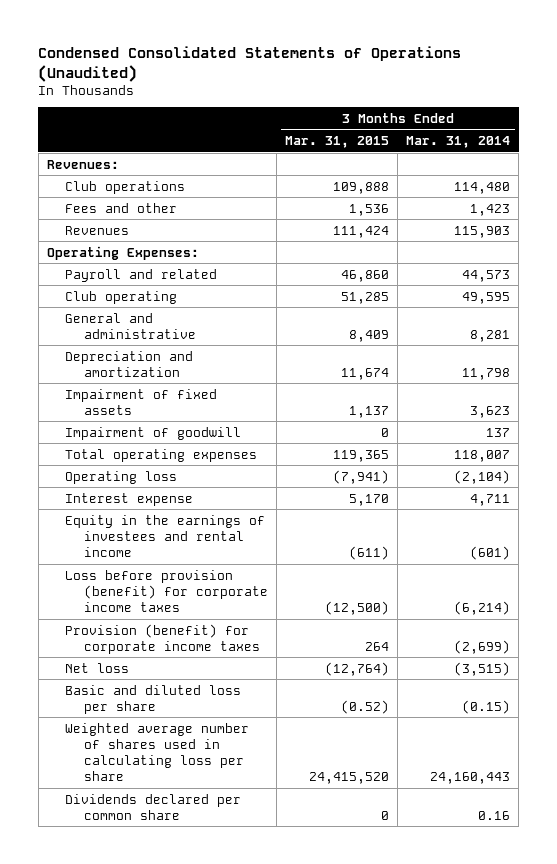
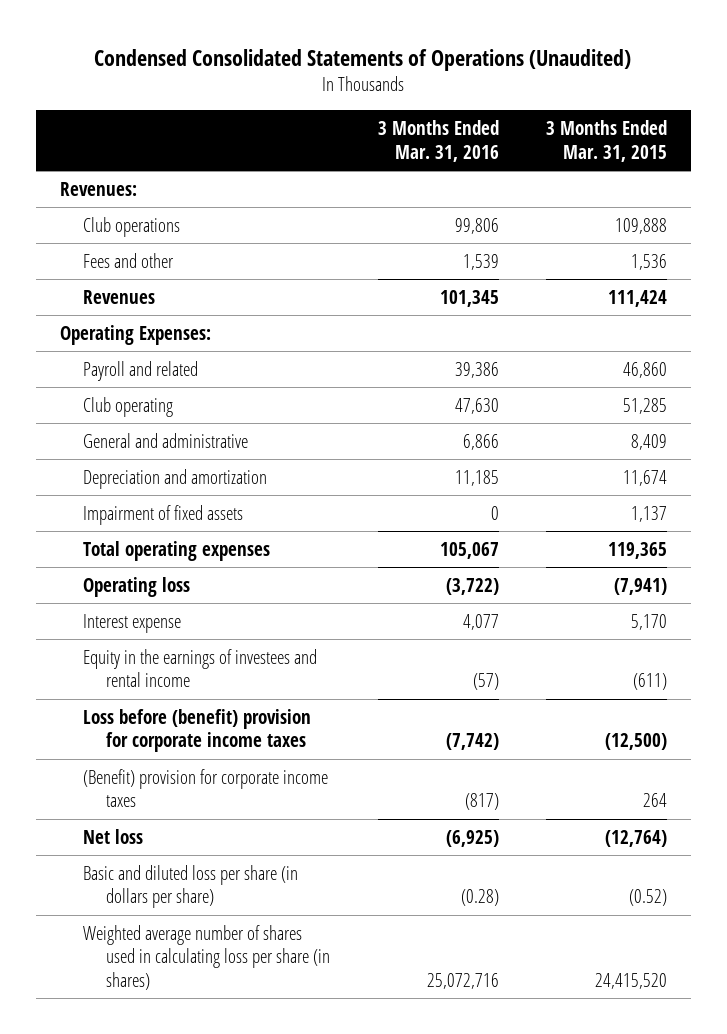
- | 3 Months Ended Mar. 31, 2015 | 3 Months Ended Mar. 31, 2014
+ | 3 Months Ended Mar. 31, 2016 | 3 Months Ended Mar. 31, 2015
- Impairment of goodwill | 0 | 137
- Loss before provision (benefit) for corporate income taxes | (12,500) | (6,214)
- Provision (benefit) for corporate income taxes | 264 | (2,699)
+ Loss before (benefit) provision for corporate income taxes | (7,742) | (12,500)
+ (Benefit) provision for corporate income taxes | (817) | 264
- Basic and diluted loss per share | (0.52) | (0.15)
- Weighted average number of shares used in calculating loss per share | 24,415,520 | 24,160,443
- Dividends declared per common share | 0 | 0.16
+ Basic and diluted loss per share (in dollars per share) | (0.28) | (0.52)
+ Weighted average number of shares used in calculating loss per share (in shares) | 25,072,716 | 24,415,520

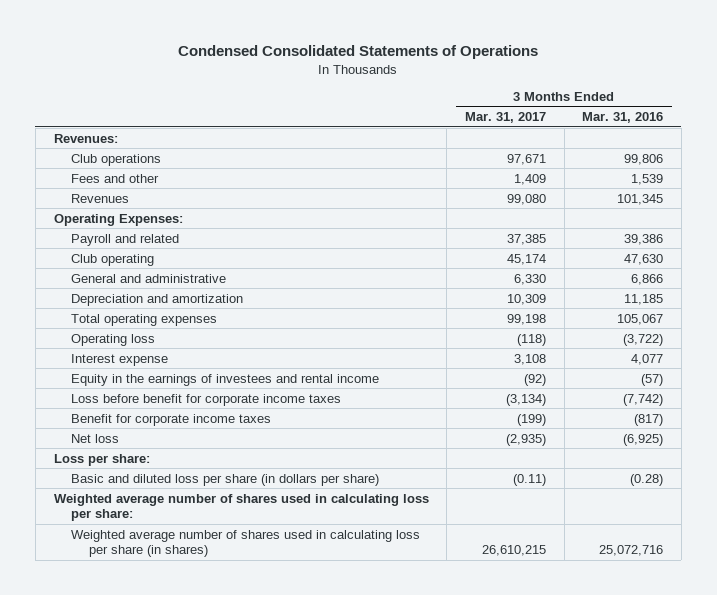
- Condensed Consolidated Statements of Operations (Unaudited)
+ Condensed Consolidated Statements of Operations
- | 3 Months Ended Mar. 31, 2016 | 3 Months Ended Mar. 31, 2015
+ | 3 Months Ended Mar. 31, 2017 | 3 Months Ended Mar. 31, 2016
- Impairment of fixed assets | 0 | 1,137
- Loss before (benefit) provision for corporate income taxes | (7,742) | (12,500)
- (Benefit) provision for corporate income taxes | (817) | 264
+ Loss before benefit for corporate income taxes | (3,134) | (7,742)
+ Benefit for corporate income taxes | (199) | (817)
+ Loss per share:
+ Weighted average number of shares used in calculating loss per share:

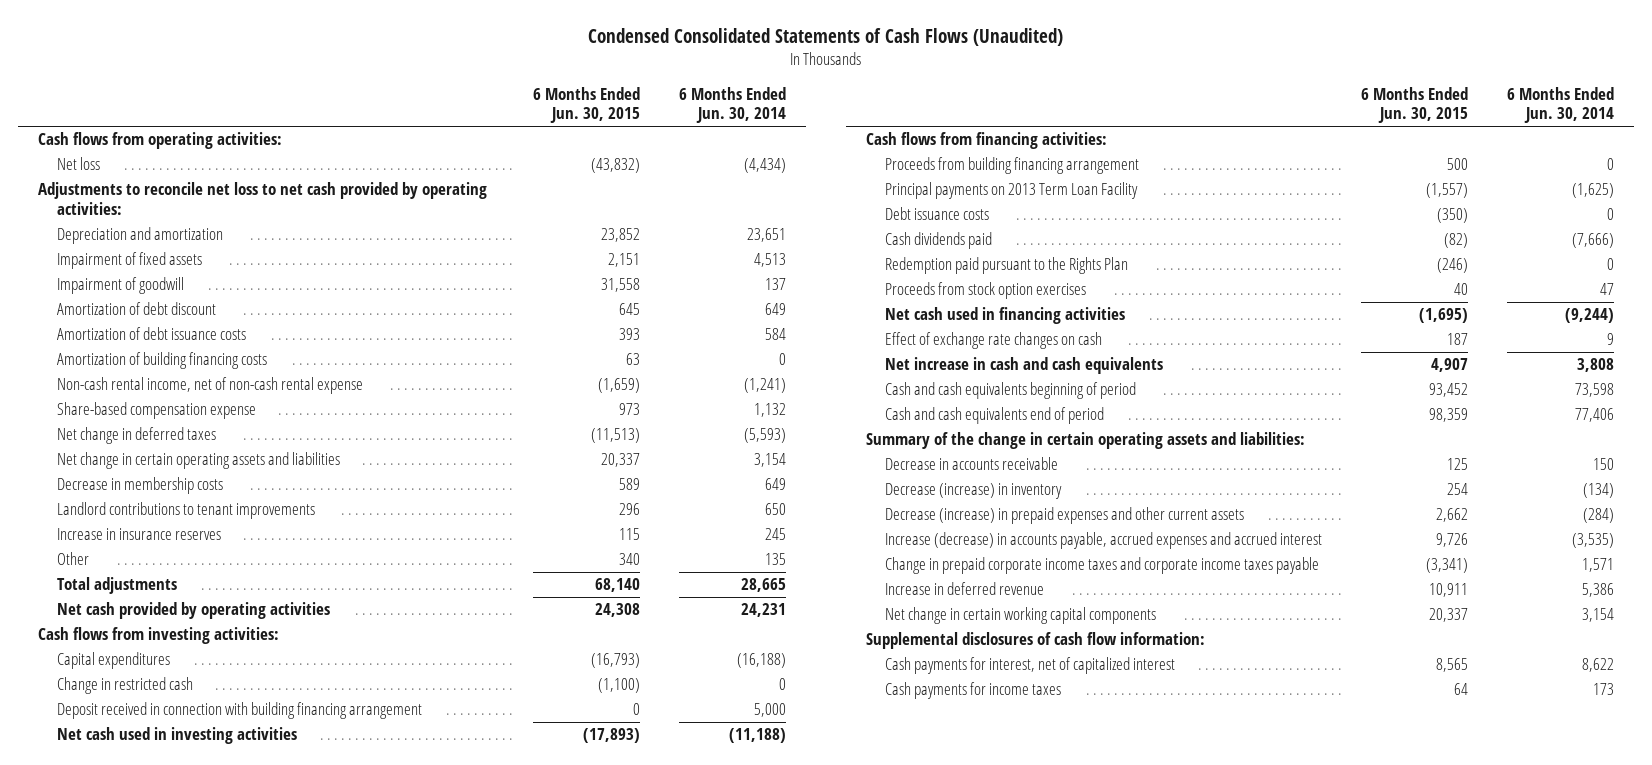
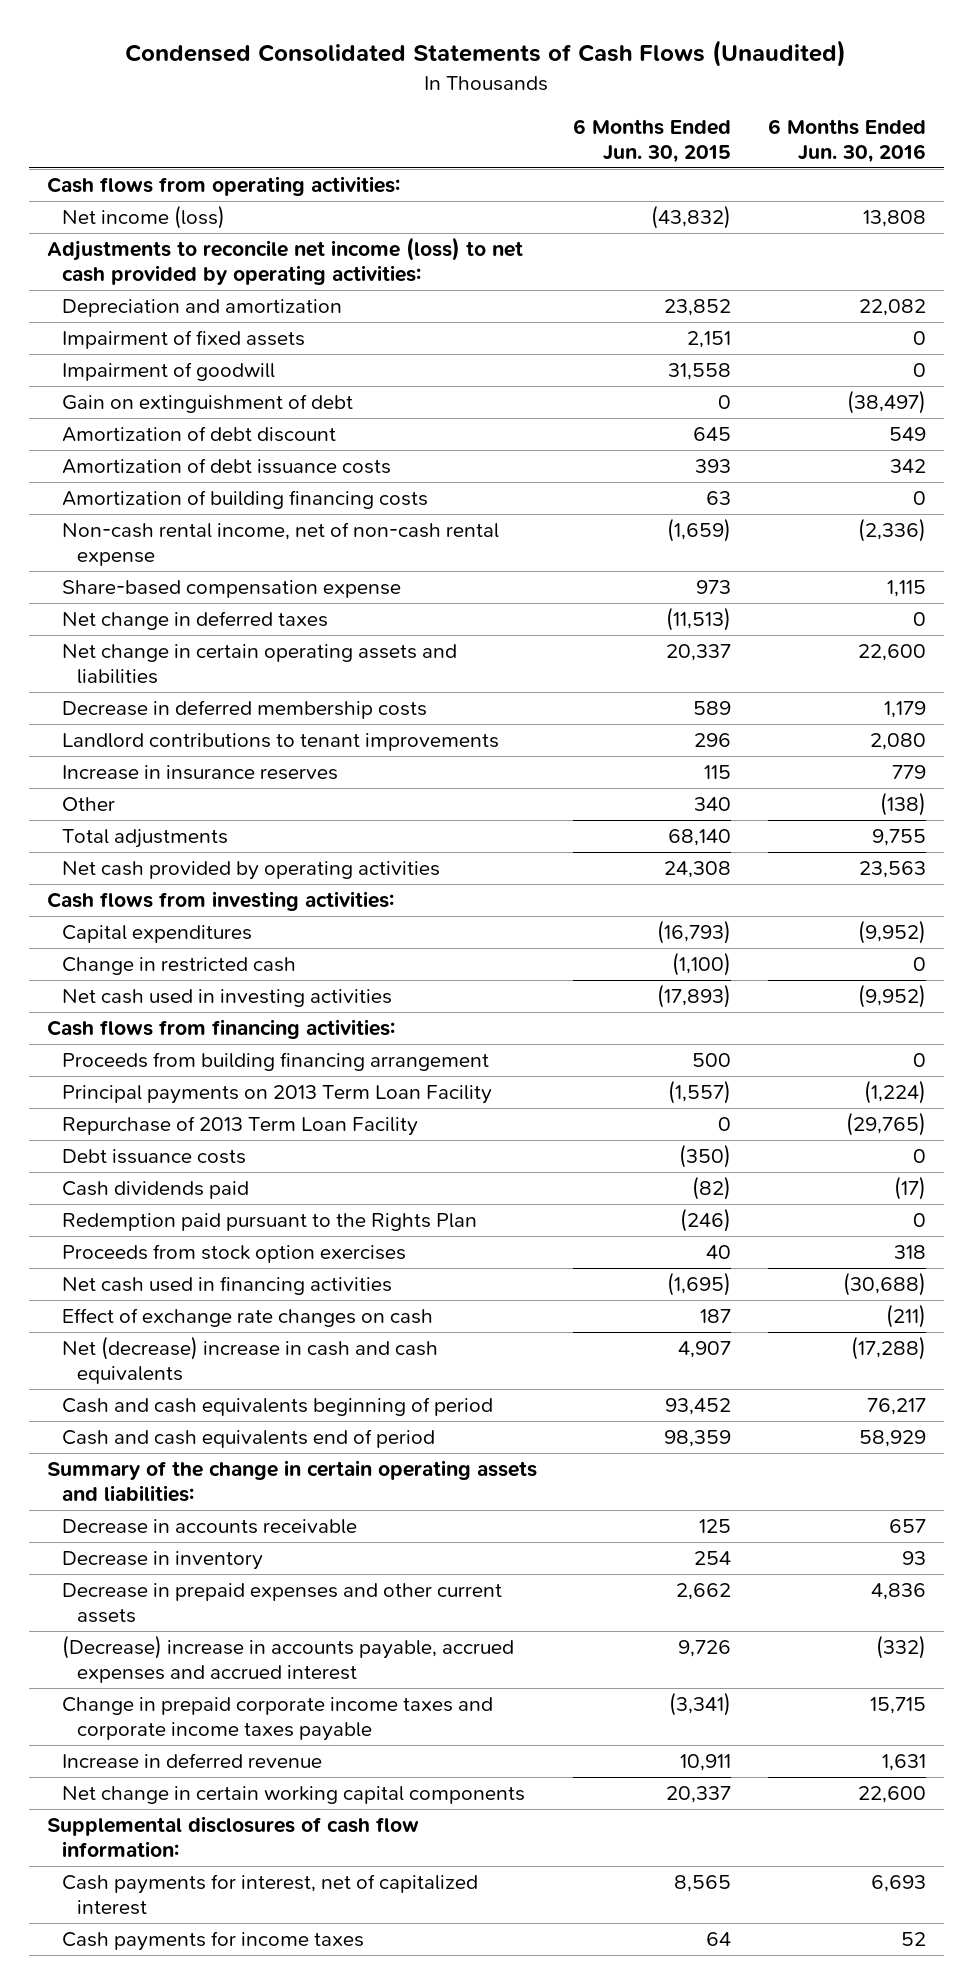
- | 6 Months Ended Jun. 30, 2015 | 6 Months Ended Jun. 30, 2014
+ | 6 Months Ended Jun. 30, 2015 | 6 Months Ended Jun. 30, 2016
- Net loss | (43,832) | (4,434)
- Adjustments to reconcile net loss to net cash provided by operating activities:
+ Net income (loss) | (43,832) | 13,808
+ Adjustments to reconcile net income (loss) to net cash provided by operating activities:
+ Gain on extinguishment of debt | 0 | (38,497)
- Decrease in membership costs | 589 | 649
+ Decrease in deferred membership costs | 589 | 1,179
- Deposit received in connection with building financing arrangement | 0 | 5,000
+ Repurchase of 2013 Term Loan Facility | 0 | (29,765)
- Net increase in cash and cash equivalents | 4,907 | 3,808
+ Net (decrease) increase in cash and cash equivalents | 4,907 | (17,288)
- Decrease (increase) in inventory | 254 | (134)
- Decrease (increase) in prepaid expenses and other current assets | 2,662 | (284)
- Increase (decrease) in accounts payable, accrued expenses and accrued interest | 9,726 | (3,535)
+ Decrease in inventory | 254 | 93
+ Decrease in prepaid expenses and other current assets | 2,662 | 4,836
+ (Decrease) increase in accounts payable, accrued expenses and accrued interest | 9,726 | (332)

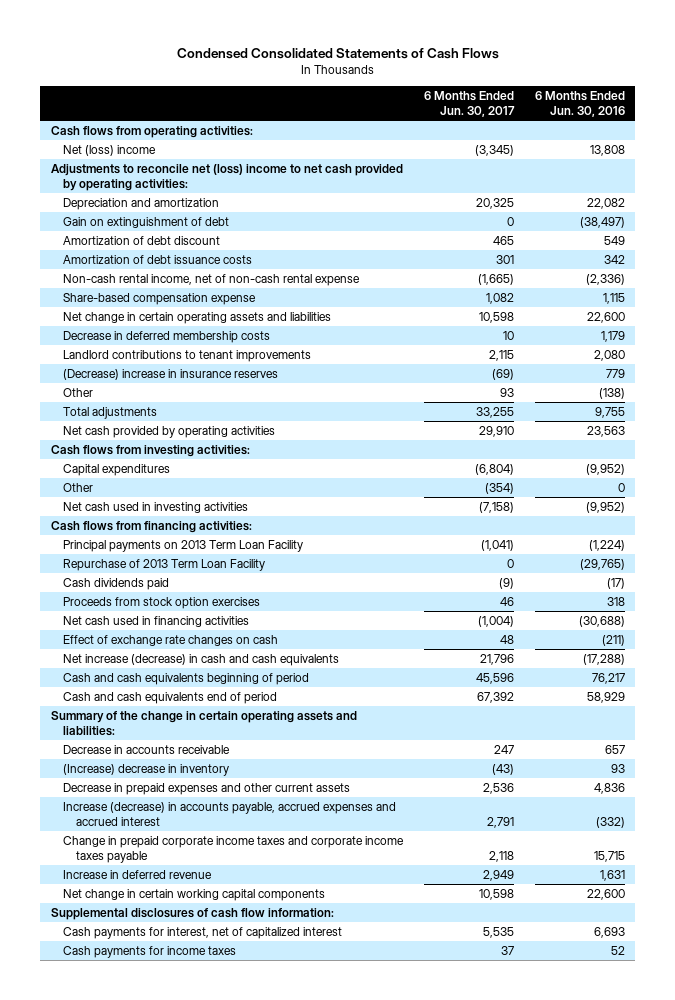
- Condensed Consolidated Statements of Cash Flows (Unaudited)
+ Condensed Consolidated Statements of Cash Flows
- | 6 Months Ended Jun. 30, 2015 | 6 Months Ended Jun. 30, 2016
+ | 6 Months Ended Jun. 30, 2017 | 6 Months Ended Jun. 30, 2016
- Net income (loss) | (43,832) | 13,808
- Adjustments to reconcile net income (loss) to net cash provided by operating activities:
+ Net (loss) income | (3,345) | 13,808
+ Adjustments to reconcile net (loss) income to net cash provided by operating activities:
- Impairment of fixed assets | 2,151 | 0
- Impairment of goodwill | 31,558 | 0
- Amortization of building financing costs | 63 | 0
- Net change in deferred taxes | (11,513) | 0
- Increase in insurance reserves | 115 | 779
+ (Decrease) increase in insurance reserves | (69) | 779
- Change in restricted cash | (1,100) | 0
+ Other | (354) | 0
- Proceeds from building financing arrangement | 500 | 0
- Debt issuance costs | (350) | 0
- Redemption paid pursuant to the Rights Plan | (246) | 0
- Net (decrease) increase in cash and cash equivalents | 4,907 | (17,288)
+ Net increase (decrease) in cash and cash equivalents | 21,796 | (17,288)
- Decrease in inventory | 254 | 93
+ (Increase) decrease in inventory | (43) | 93
- (Decrease) increase in accounts payable, accrued expenses and accrued interest | 9,726 | (332)
+ Increase (decrease) in accounts payable, accrued expenses and accrued interest | 2,791 | (332)

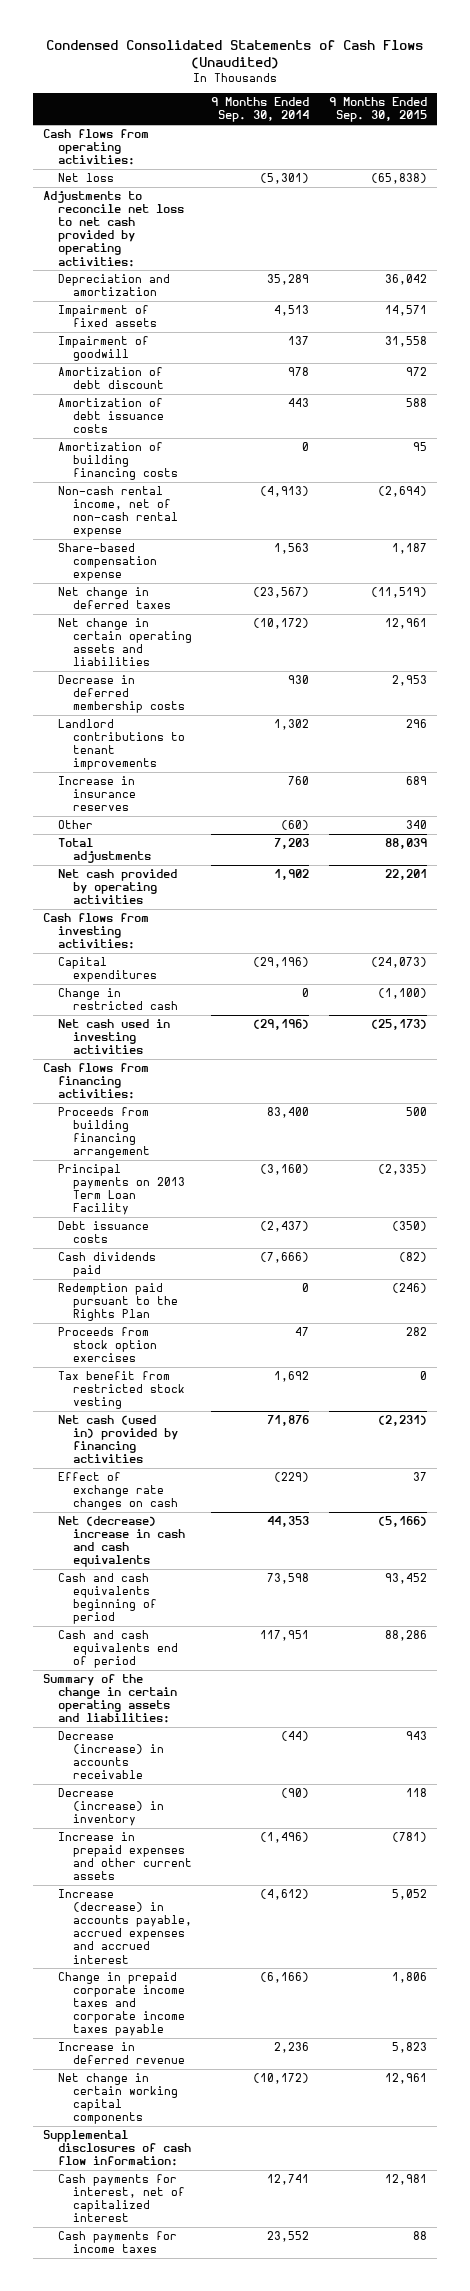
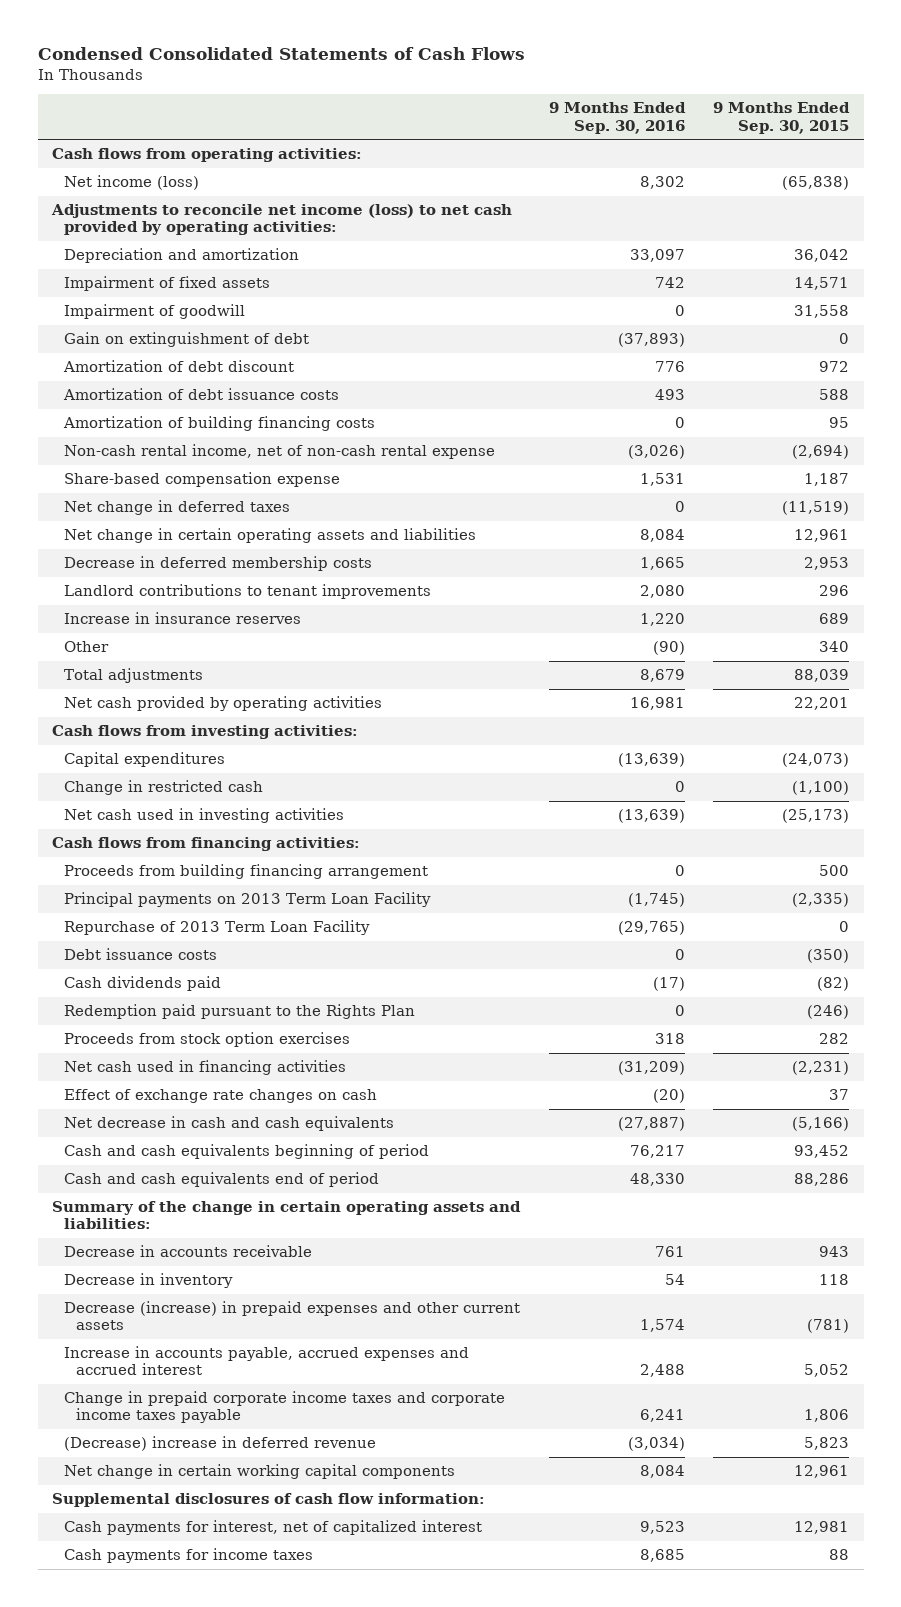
- Condensed Consolidated Statements of Cash Flows (Unaudited)
+ Condensed Consolidated Statements of Cash Flows
- | 9 Months Ended Sep. 30, 2014 | 9 Months Ended Sep. 30, 2015
+ | 9 Months Ended Sep. 30, 2016 | 9 Months Ended Sep. 30, 2015
- Net loss | (5,301) | (65,838)
- Adjustments to reconcile net loss to net cash provided by operating activities:
+ Net income (loss) | 8,302 | (65,838)
+ Adjustments to reconcile net income (loss) to net cash provided by operating activities:
+ Gain on extinguishment of debt | (37,893) | 0
+ Repurchase of 2013 Term Loan Facility | (29,765) | 0
- Tax benefit from restricted stock vesting | 1,692 | 0
- Net cash (used in) provided by financing activities | 71,876 | (2,231)
+ Net cash used in financing activities | (31,209) | (2,231)
- Net (decrease) increase in cash and cash equivalents | 44,353 | (5,166)
+ Net decrease in cash and cash equivalents | (27,887) | (5,166)
- Decrease (increase) in accounts receivable | (44) | 943
- Decrease (increase) in inventory | (90) | 118
- Increase in prepaid expenses and other current assets | (1,496) | (781)
- Increase (decrease) in accounts payable, accrued expenses and accrued interest | (4,612) | 5,052
+ Decrease in accounts receivable | 761 | 943
+ Decrease in inventory | 54 | 118
+ Decrease (increase) in prepaid expenses and other current assets | 1,574 | (781)
+ Increase in accounts payable, accrued expenses and accrued interest | 2,488 | 5,052
- Increase in deferred revenue | 2,236 | 5,823
+ (Decrease) increase in deferred revenue | (3,034) | 5,823

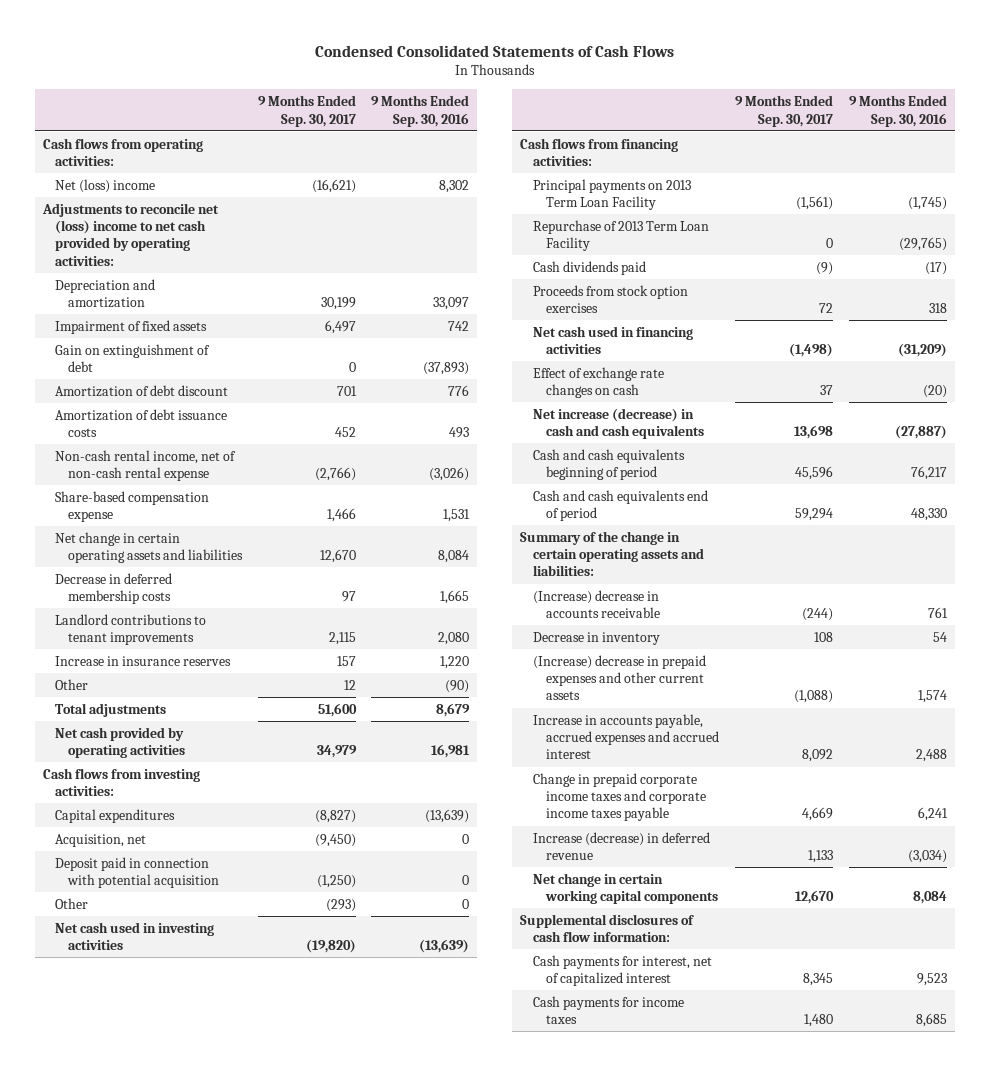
- | 9 Months Ended Sep. 30, 2016 | 9 Months Ended Sep. 30, 2015
+ | 9 Months Ended Sep. 30, 2017 | 9 Months Ended Sep. 30, 2016
- Net income (loss) | 8,302 | (65,838)
- Adjustments to reconcile net income (loss) to net cash provided by operating activities:
+ Net (loss) income | (16,621) | 8,302
+ Adjustments to reconcile net (loss) income to net cash provided by operating activities:
- Impairment of goodwill | 0 | 31,558
- Amortization of building financing costs | 0 | 95
- Net change in deferred taxes | 0 | (11,519)
- Change in restricted cash | 0 | (1,100)
+ Acquisition, net | (9,450) | 0
+ Deposit paid in connection with potential acquisition | (1,250) | 0
+ Other | (293) | 0
- Proceeds from building financing arrangement | 0 | 500
- Debt issuance costs | 0 | (350)
- Redemption paid pursuant to the Rights Plan | 0 | (246)
- Net decrease in cash and cash equivalents | (27,887) | (5,166)
+ Net increase (decrease) in cash and cash equivalents | 13,698 | (27,887)
- Decrease in accounts receivable | 761 | 943
+ (Increase) decrease in accounts receivable | (244) | 761
- Decrease (increase) in prepaid expenses and other current assets | 1,574 | (781)
+ (Increase) decrease in prepaid expenses and other current assets | (1,088) | 1,574
- (Decrease) increase in deferred revenue | (3,034) | 5,823
+ Increase (decrease) in deferred revenue | 1,133 | (3,034)

